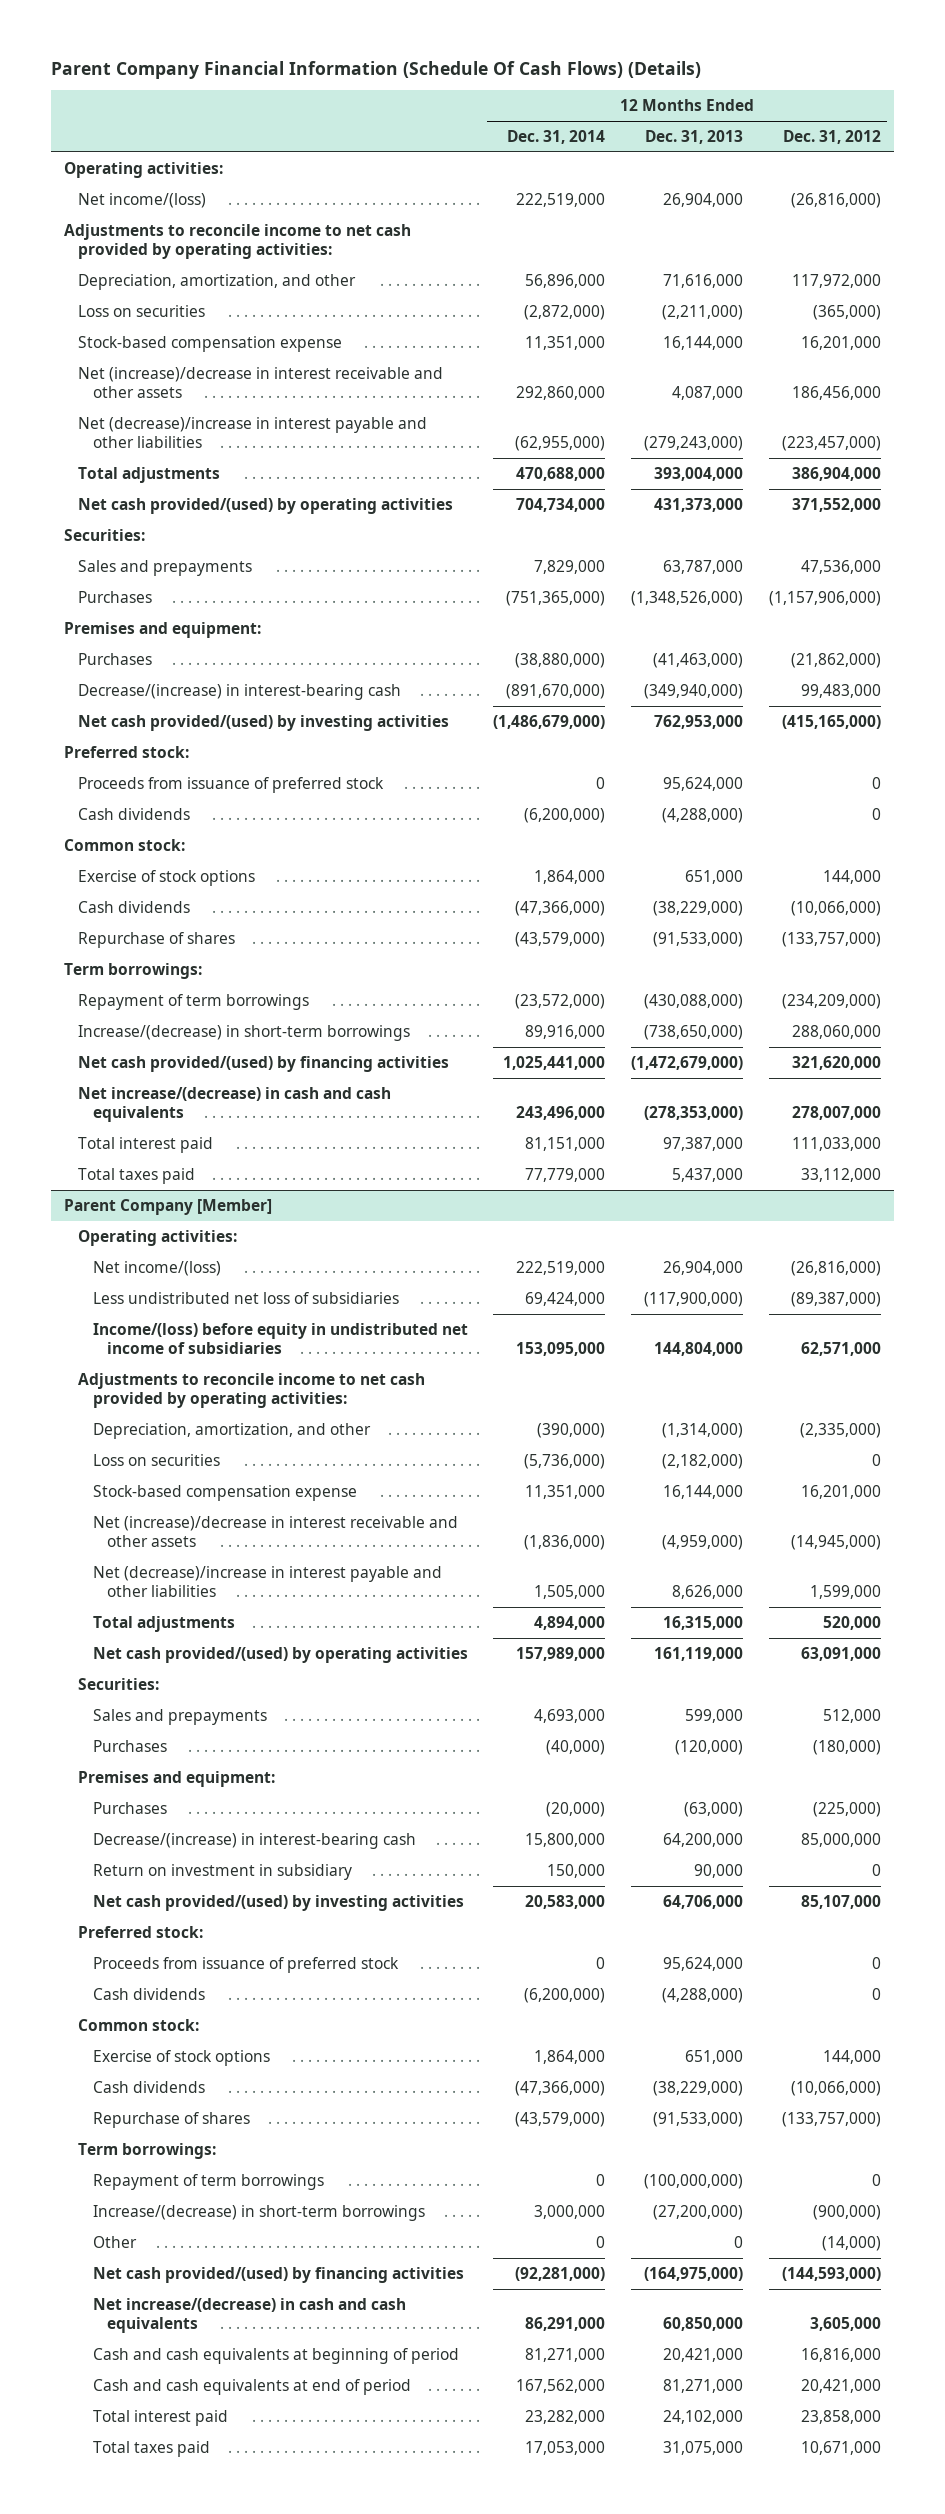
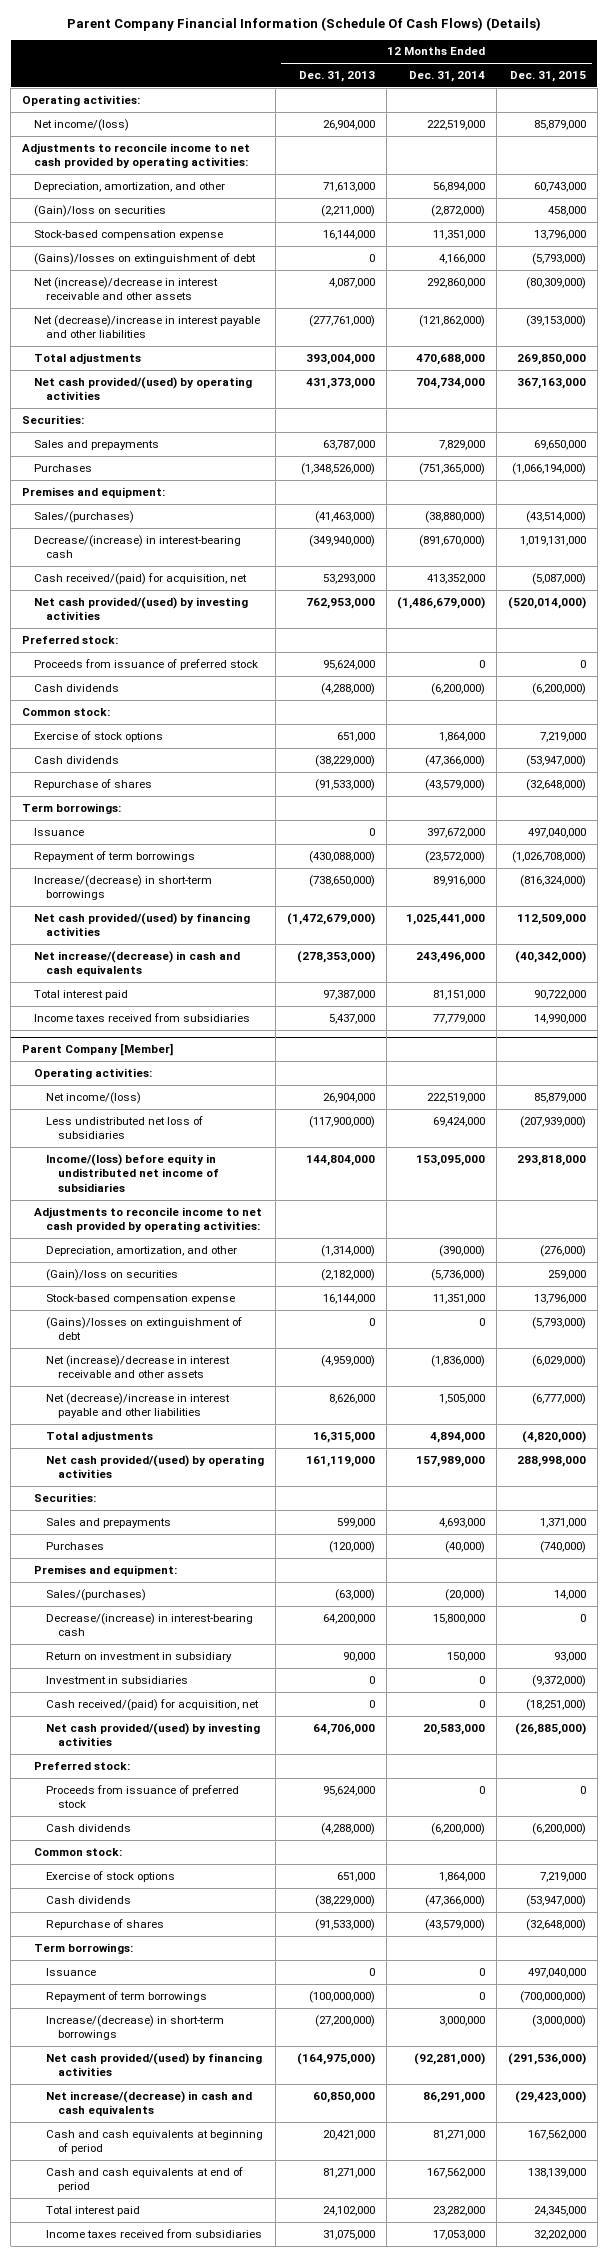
- | 12 Months Ended Dec. 31, 2014 | 12 Months Ended Dec. 31, 2013 | 12 Months Ended Dec. 31, 2012
+ | 12 Months Ended Dec. 31, 2013 | 12 Months Ended Dec. 31, 2014 | 12 Months Ended Dec. 31, 2015
- Depreciation, amortization, and other | 56,896,000 | 71,616,000 | 117,972,000
- Loss on securities | (2,872,000) | (2,211,000) | (365,000)
+ Depreciation, amortization, and other | 71,613,000 | 56,894,000 | 60,743,000
+ (Gain)/loss on securities | (2,211,000) | (2,872,000) | 458,000
+ (Gains)/losses on extinguishment of debt | 0 | 4,166,000 | (5,793,000)
- Net (decrease)/increase in interest payable and other liabilities | (62,955,000) | (279,243,000) | (223,457,000)
+ Net (decrease)/increase in interest payable and other liabilities | (277,761,000) | (121,862,000) | (39,153,000)
- Purchases | (38,880,000) | (41,463,000) | (21,862,000)
+ Sales/(purchases) | (41,463,000) | (38,880,000) | (43,514,000)
+ Cash received/(paid) for acquisition, net | 53,293,000 | 413,352,000 | (5,087,000)
+ Issuance | 0 | 397,672,000 | 497,040,000
- Total taxes paid | 77,779,000 | 5,437,000 | 33,112,000
+ Income taxes received from subsidiaries | 5,437,000 | 77,779,000 | 14,990,000
@ Parent Company [Member]
- Loss on securities | (5,736,000) | (2,182,000) | 0
+ (Gain)/loss on securities | (2,182,000) | (5,736,000) | 259,000
+ (Gains)/losses on extinguishment of debt | 0 | 0 | (5,793,000)
- Purchases | (20,000) | (63,000) | (225,000)
+ Sales/(purchases) | (63,000) | (20,000) | 14,000
+ Investment in subsidiaries | 0 | 0 | (9,372,000)
+ Cash received/(paid) for acquisition, net | 0 | 0 | (18,251,000)
+ Issuance | 0 | 0 | 497,040,000
- Other | 0 | 0 | (14,000)
- Total taxes paid | 17,053,000 | 31,075,000 | 10,671,000
+ Income taxes received from subsidiaries | 31,075,000 | 17,053,000 | 32,202,000

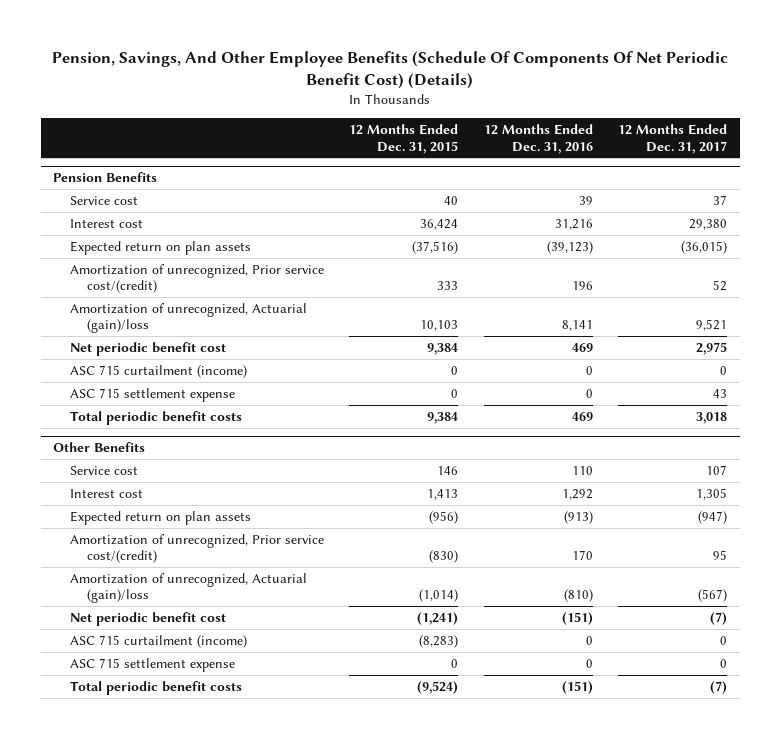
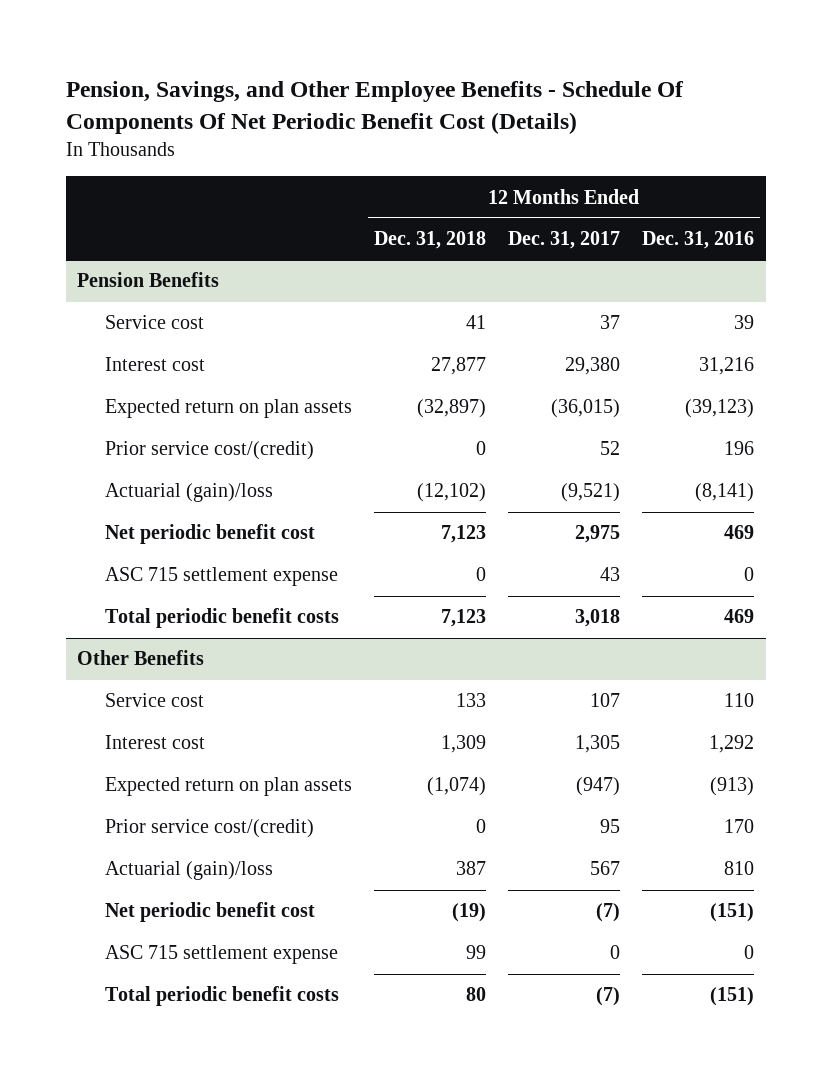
- Pension, Savings, And Other Employee Benefits (Schedule Of Components Of Net Periodic Benefit Cost) (Details)
+ Pension, Savings, and Other Employee Benefits - Schedule Of Components Of Net Periodic Benefit Cost (Details)
- | 12 Months Ended Dec. 31, 2015 | 12 Months Ended Dec. 31, 2016 | 12 Months Ended Dec. 31, 2017
+ | 12 Months Ended Dec. 31, 2018 | 12 Months Ended Dec. 31, 2017 | 12 Months Ended Dec. 31, 2016
@ Pension Benefits
- Amortization of unrecognized, Prior service cost/(credit) | 333 | 196 | 52
- Amortization of unrecognized, Actuarial (gain)/loss | 10,103 | 8,141 | 9,521
+ Prior service cost/(credit) | 0 | 52 | 196
+ Actuarial (gain)/loss | (12,102) | (9,521) | (8,141)
- ASC 715 curtailment (income) | 0 | 0 | 0
@ Other Benefits
- Amortization of unrecognized, Prior service cost/(credit) | (830) | 170 | 95
- Amortization of unrecognized, Actuarial (gain)/loss | (1,014) | (810) | (567)
+ Prior service cost/(credit) | 0 | 95 | 170
+ Actuarial (gain)/loss | 387 | 567 | 810
- ASC 715 curtailment (income) | (8,283) | 0 | 0

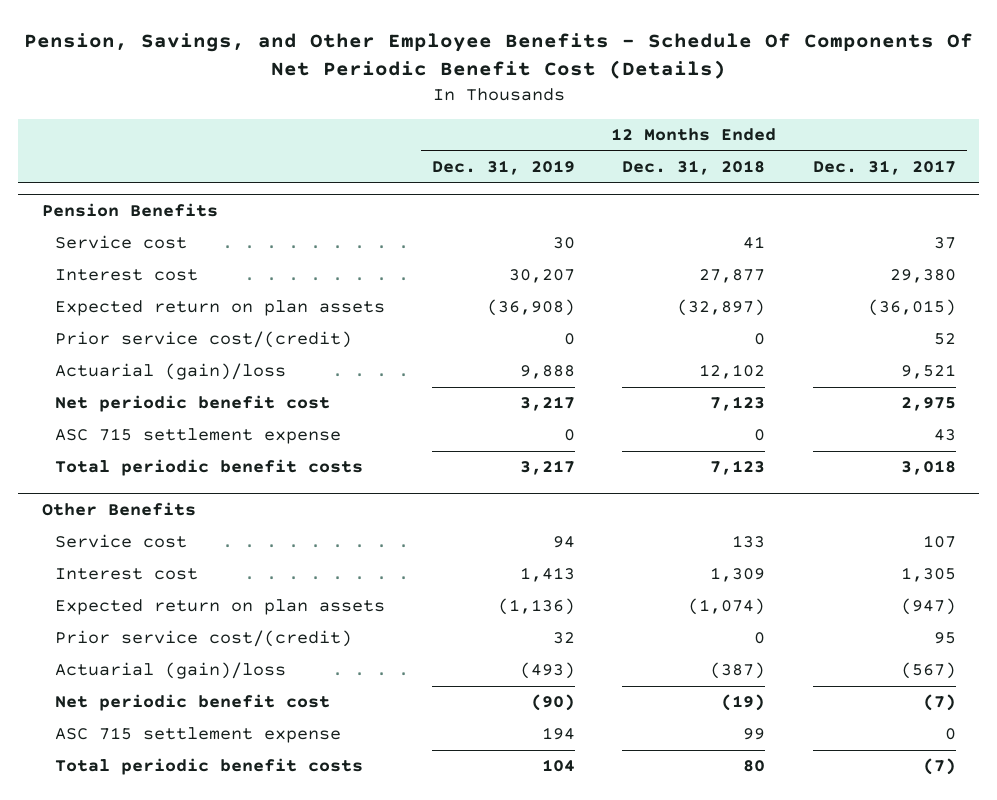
- | 12 Months Ended Dec. 31, 2018 | 12 Months Ended Dec. 31, 2017 | 12 Months Ended Dec. 31, 2016
+ | 12 Months Ended Dec. 31, 2019 | 12 Months Ended Dec. 31, 2018 | 12 Months Ended Dec. 31, 2017
@ Pension Benefits
- Actuarial (gain)/loss | (12,102) | (9,521) | (8,141)
+ Actuarial (gain)/loss | 9,888 | 12,102 | 9,521
@ Other Benefits
- Actuarial (gain)/loss | 387 | 567 | 810
+ Actuarial (gain)/loss | (493) | (387) | (567)

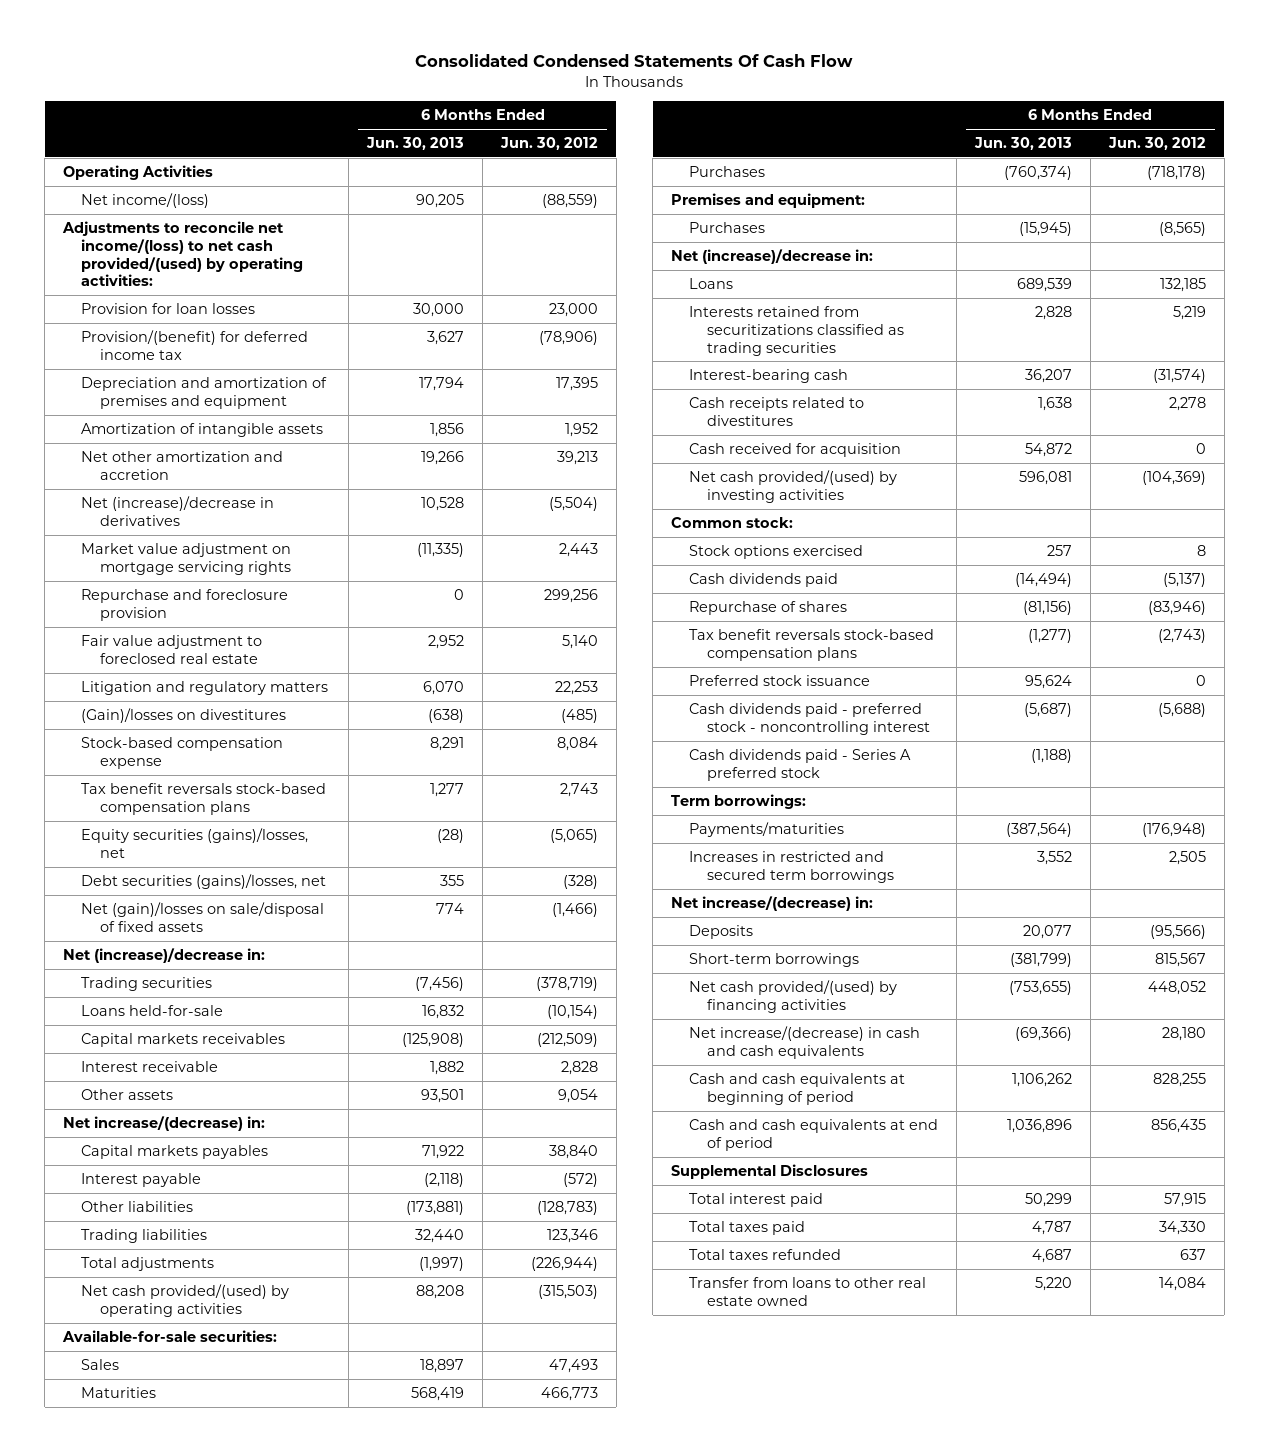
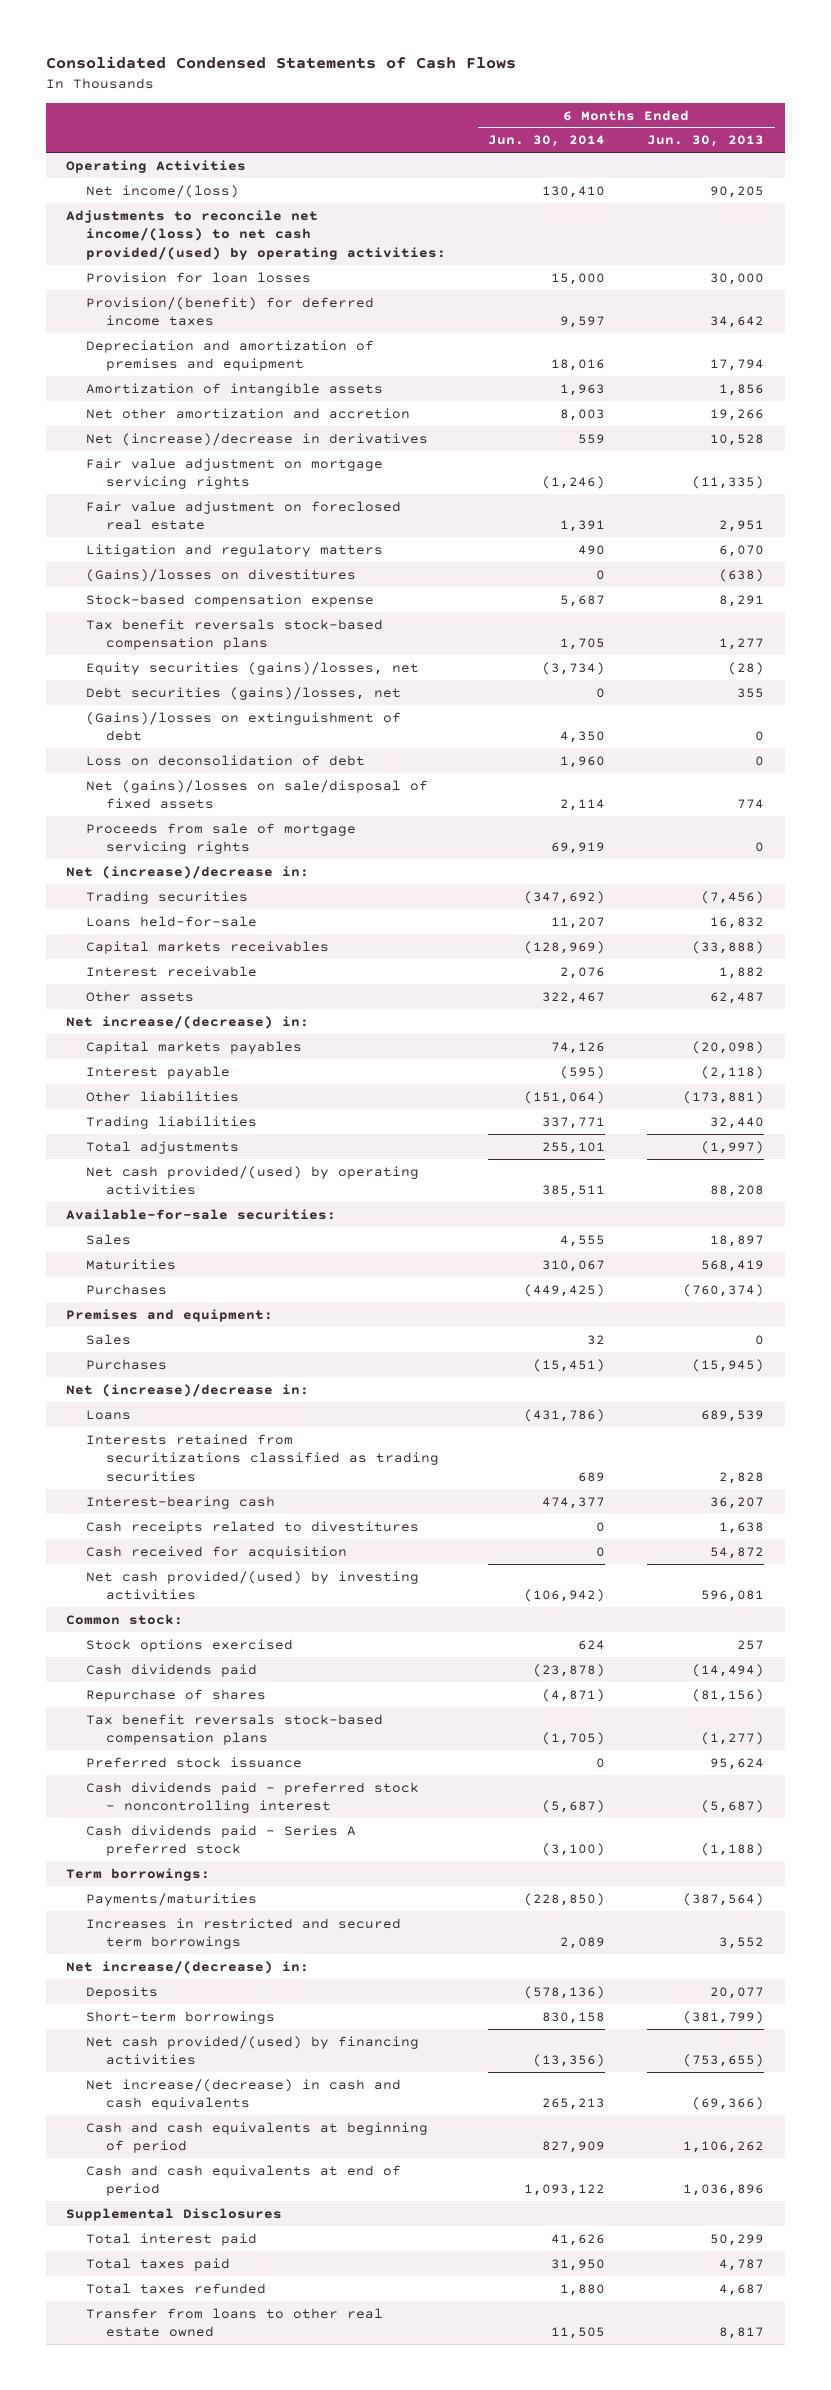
- Consolidated Condensed Statements Of Cash Flow
+ Consolidated Condensed Statements of Cash Flows
- | 6 Months Ended Jun. 30, 2013 | 6 Months Ended Jun. 30, 2012
+ | 6 Months Ended Jun. 30, 2014 | 6 Months Ended Jun. 30, 2013
- Provision/(benefit) for deferred income tax | 3,627 | (78,906)
+ Provision/(benefit) for deferred income taxes | 9,597 | 34,642
- Market value adjustment on mortgage servicing rights | (11,335) | 2,443
- Repurchase and foreclosure provision | 0 | 299,256
- Fair value adjustment to foreclosed real estate | 2,952 | 5,140
+ Fair value adjustment on mortgage servicing rights | (1,246) | (11,335)
+ Fair value adjustment on foreclosed real estate | 1,391 | 2,951
- (Gain)/losses on divestitures | (638) | (485)
+ (Gains)/losses on divestitures | 0 | (638)
- Net (gain)/losses on sale/disposal of fixed assets | 774 | (1,466)
+ (Gains)/losses on extinguishment of debt | 4,350 | 0
+ Loss on deconsolidation of debt | 1,960 | 0
+ Net (gains)/losses on sale/disposal of fixed assets | 2,114 | 774
+ Proceeds from sale of mortgage servicing rights | 69,919 | 0
- Capital markets receivables | (125,908) | (212,509)
+ Capital markets receivables | (128,969) | (33,888)
- Other assets | 93,501 | 9,054
+ Other assets | 322,467 | 62,487
- Capital markets payables | 71,922 | 38,840
+ Capital markets payables | 74,126 | (20,098)
+ Sales | 32 | 0
- Transfer from loans to other real estate owned | 5,220 | 14,084
+ Transfer from loans to other real estate owned | 11,505 | 8,817

